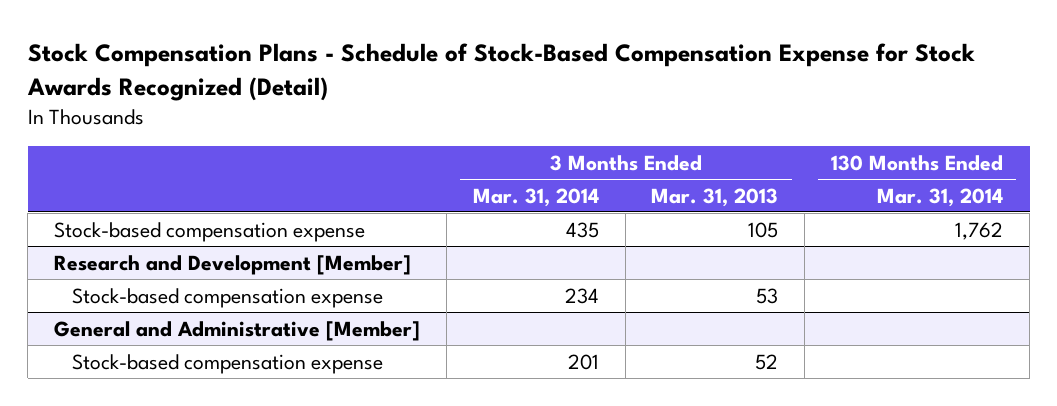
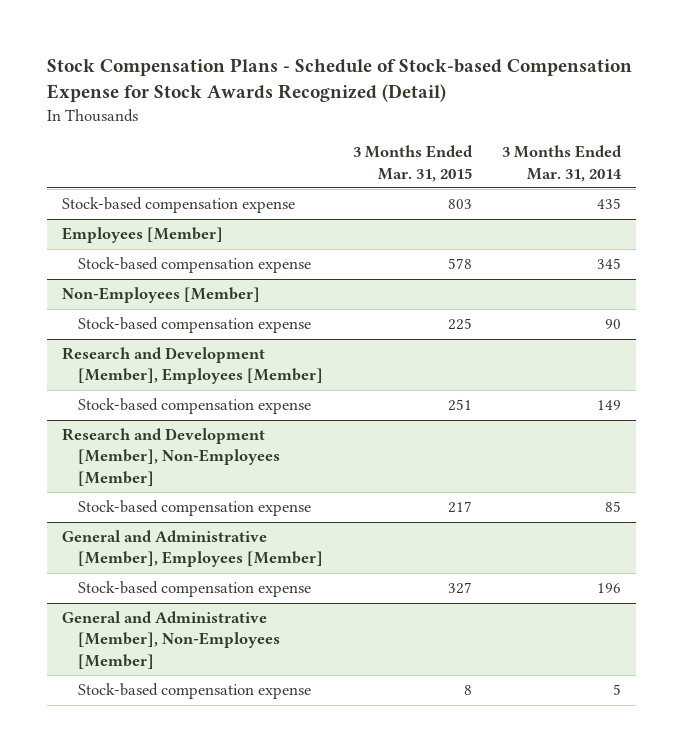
- Stock Compensation Plans - Schedule of Stock-Based Compensation Expense for Stock Awards Recognized (Detail)
+ Stock Compensation Plans - Schedule of Stock-based Compensation Expense for Stock Awards Recognized (Detail)
- | 3 Months Ended Mar. 31, 2014 | 3 Months Ended Mar. 31, 2013 | 130 Months Ended Mar. 31, 2014
+ | 3 Months Ended Mar. 31, 2015 | 3 Months Ended Mar. 31, 2014
- Research and Development [Member]
- Stock-based compensation expense | 234 | 53 |
- General and Administrative [Member]
- Stock-based compensation expense | 201 | 52 |
+ Employees [Member]
+ Stock-based compensation expense | 578 | 345
+ Non-Employees [Member]
+ Stock-based compensation expense | 225 | 90
+ Research and Development [Member], Employees [Member]
+ Stock-based compensation expense | 251 | 149
+ Research and Development [Member], Non-Employees [Member]
+ Stock-based compensation expense | 217 | 85
+ General and Administrative [Member], Employees [Member]
+ Stock-based compensation expense | 327 | 196
+ General and Administrative [Member], Non-Employees [Member]
+ Stock-based compensation expense | 8 | 5

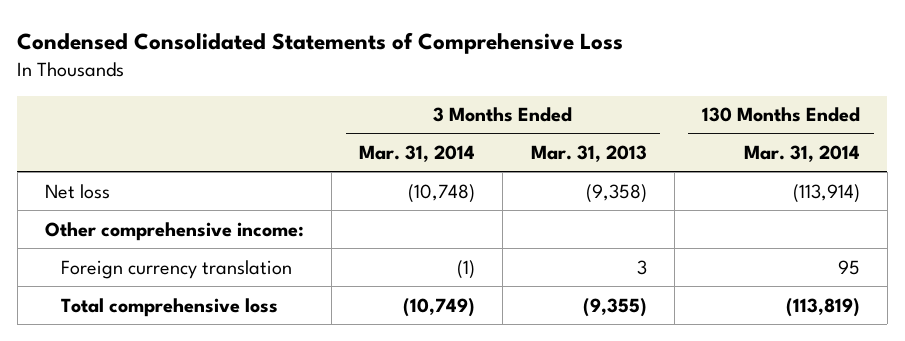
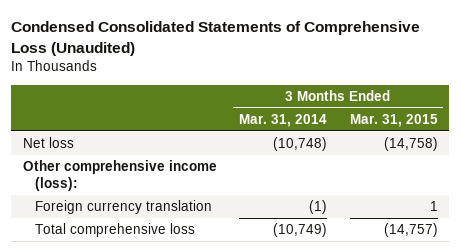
- Condensed Consolidated Statements of Comprehensive Loss
+ Condensed Consolidated Statements of Comprehensive Loss (Unaudited)
- | 3 Months Ended Mar. 31, 2014 | 3 Months Ended Mar. 31, 2013 | 130 Months Ended Mar. 31, 2014
+ | 3 Months Ended Mar. 31, 2014 | 3 Months Ended Mar. 31, 2015
- Other comprehensive income:
+ Other comprehensive income (loss):

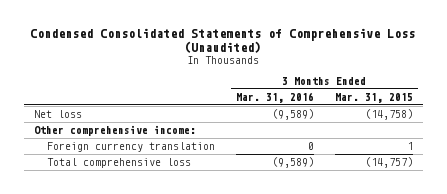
- | 3 Months Ended Mar. 31, 2014 | 3 Months Ended Mar. 31, 2015
+ | 3 Months Ended Mar. 31, 2016 | 3 Months Ended Mar. 31, 2015
- Other comprehensive income (loss):
+ Other comprehensive income:

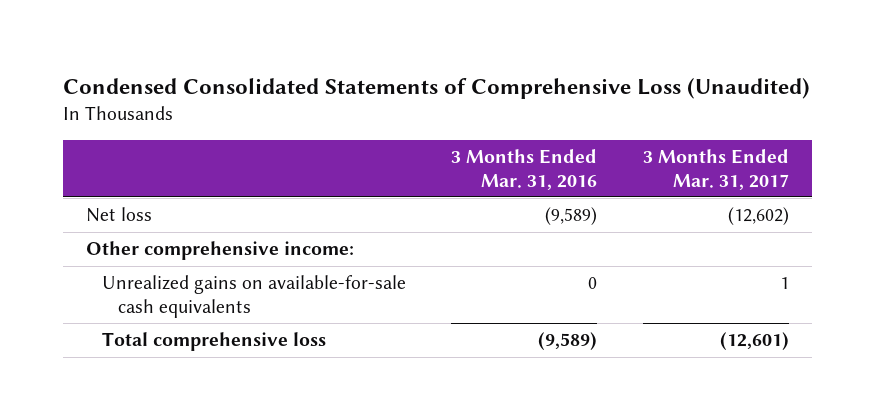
- | 3 Months Ended Mar. 31, 2016 | 3 Months Ended Mar. 31, 2015
+ | 3 Months Ended Mar. 31, 2016 | 3 Months Ended Mar. 31, 2017
- Foreign currency translation | 0 | 1
+ Unrealized gains on available-for-sale cash equivalents | 0 | 1

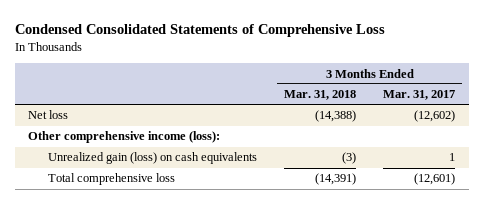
- Condensed Consolidated Statements of Comprehensive Loss (Unaudited)
+ Condensed Consolidated Statements of Comprehensive Loss
- | 3 Months Ended Mar. 31, 2016 | 3 Months Ended Mar. 31, 2017
+ | 3 Months Ended Mar. 31, 2018 | 3 Months Ended Mar. 31, 2017
- Other comprehensive income:
- Unrealized gains on available-for-sale cash equivalents | 0 | 1
+ Other comprehensive income (loss):
+ Unrealized gain (loss) on cash equivalents | (3) | 1

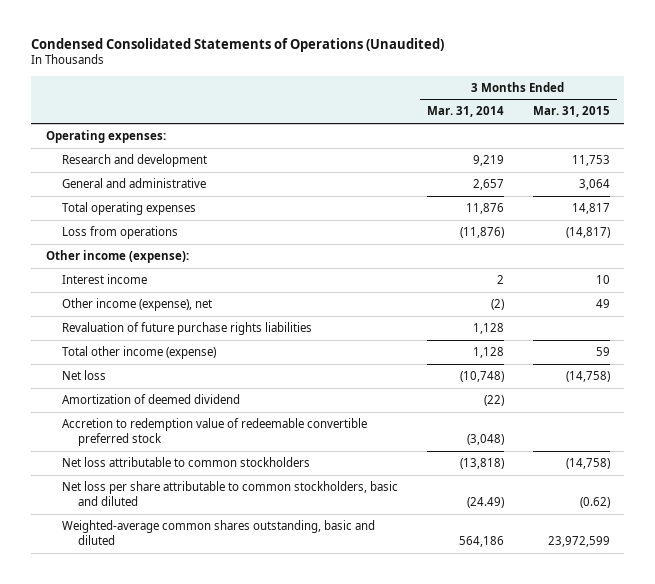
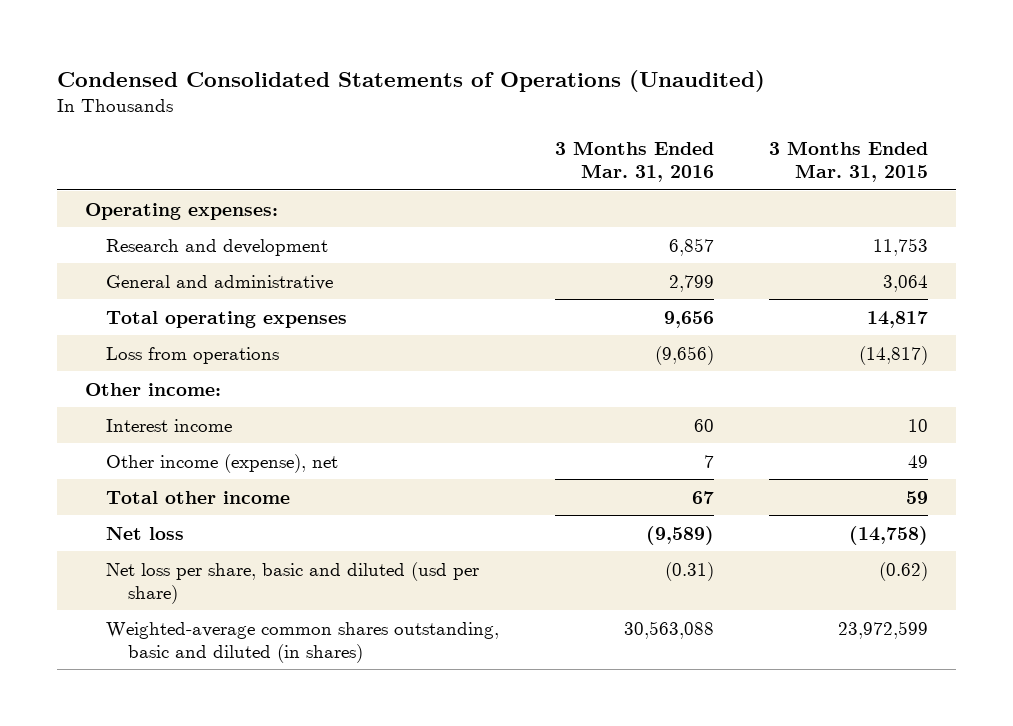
- | 3 Months Ended Mar. 31, 2014 | 3 Months Ended Mar. 31, 2015
+ | 3 Months Ended Mar. 31, 2016 | 3 Months Ended Mar. 31, 2015
- Other income (expense):
+ Other income:
- Revaluation of future purchase rights liabilities | 1,128 |
- Total other income (expense) | 1,128 | 59
+ Total other income | 67 | 59
- Amortization of deemed dividend | (22) |
- Accretion to redemption value of redeemable convertible preferred stock | (3,048) |
- Net loss attributable to common stockholders | (13,818) | (14,758)
- Net loss per share attributable to common stockholders, basic and diluted | (24.49) | (0.62)
- Weighted-average common shares outstanding, basic and diluted | 564,186 | 23,972,599
+ Net loss per share, basic and diluted (usd per share) | (0.31) | (0.62)
+ Weighted-average common shares outstanding, basic and diluted (in shares) | 30,563,088 | 23,972,599

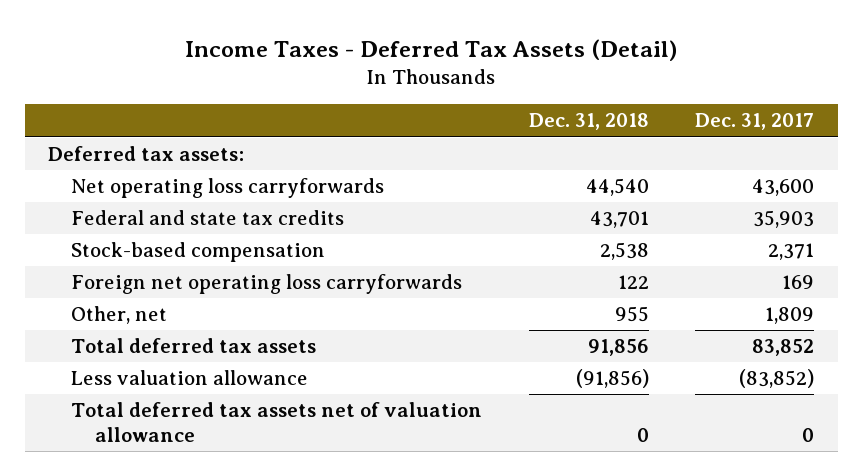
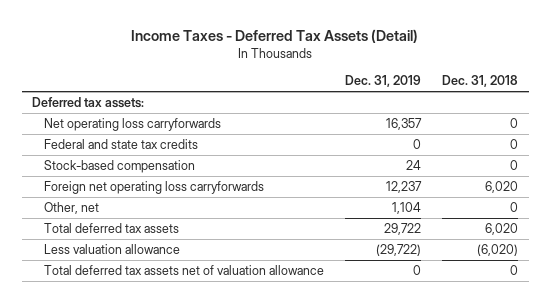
- | Dec. 31, 2018 | Dec. 31, 2017
+ | Dec. 31, 2019 | Dec. 31, 2018
- Net operating loss carryforwards | 44,540 | 43,600
- Federal and state tax credits | 43,701 | 35,903
- Stock-based compensation | 2,538 | 2,371
- Foreign net operating loss carryforwards | 122 | 169
- Other, net | 955 | 1,809
- Total deferred tax assets | 91,856 | 83,852
- Less valuation allowance | (91,856) | (83,852)
+ Net operating loss carryforwards | 16,357 | 0
+ Federal and state tax credits | 0 | 0
+ Stock-based compensation | 24 | 0
+ Foreign net operating loss carryforwards | 12,237 | 6,020
+ Other, net | 1,104 | 0
+ Total deferred tax assets | 29,722 | 6,020
+ Less valuation allowance | (29,722) | (6,020)

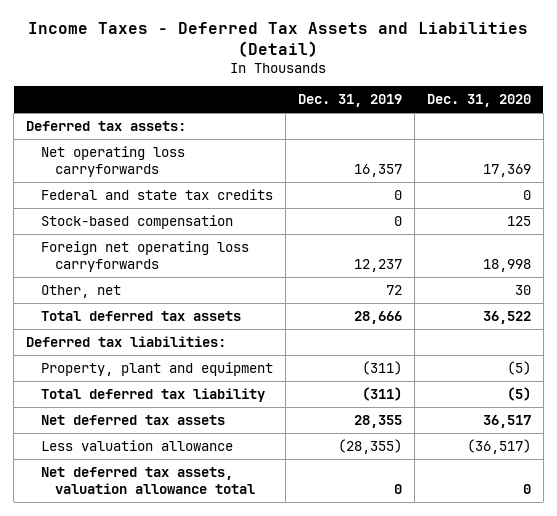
- Income Taxes - Deferred Tax Assets (Detail)
+ Income Taxes - Deferred Tax Assets and Liabilities (Detail)
- | Dec. 31, 2019 | Dec. 31, 2018
+ | Dec. 31, 2019 | Dec. 31, 2020
- Stock-based compensation | 24 | 0
+ Stock-based compensation | 0 | 125
- Other, net | 1,104 | 0
- Total deferred tax assets | 29,722 | 6,020
- Less valuation allowance | (29,722) | (6,020)
- Total deferred tax assets net of valuation allowance | 0 | 0
+ Other, net | 72 | 30
+ Total deferred tax assets | 28,666 | 36,522
+ Deferred tax liabilities:
+ Property, plant and equipment | (311) | (5)
+ Total deferred tax liability | (311) | (5)
+ Net deferred tax assets | 28,355 | 36,517
+ Less valuation allowance | (28,355) | (36,517)
+ Net deferred tax assets, valuation allowance total | 0 | 0

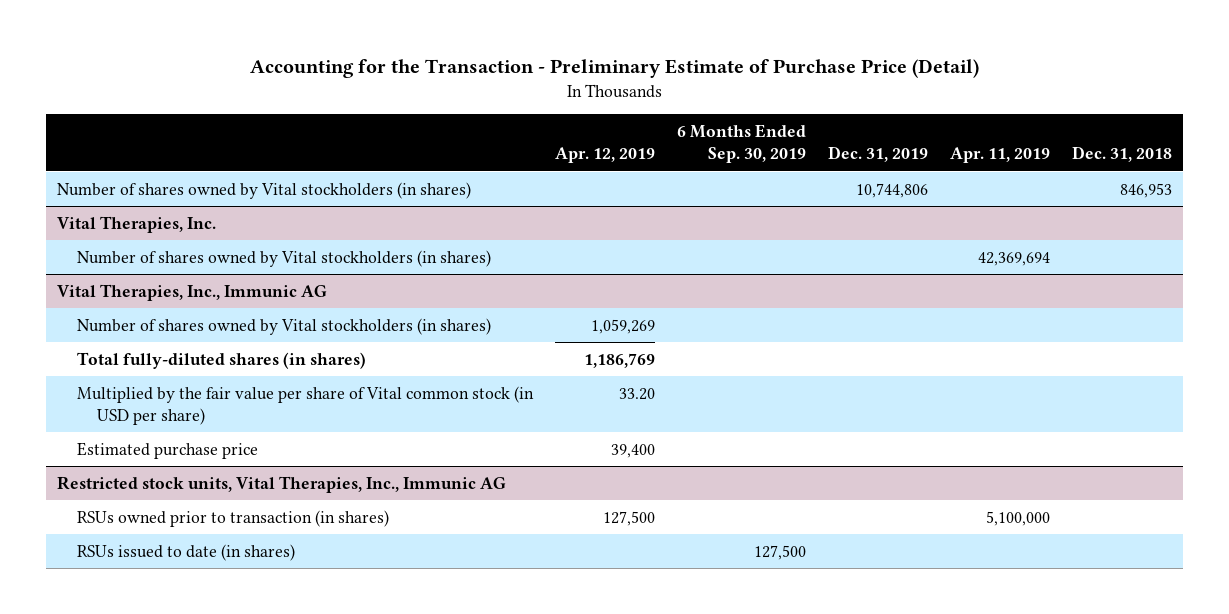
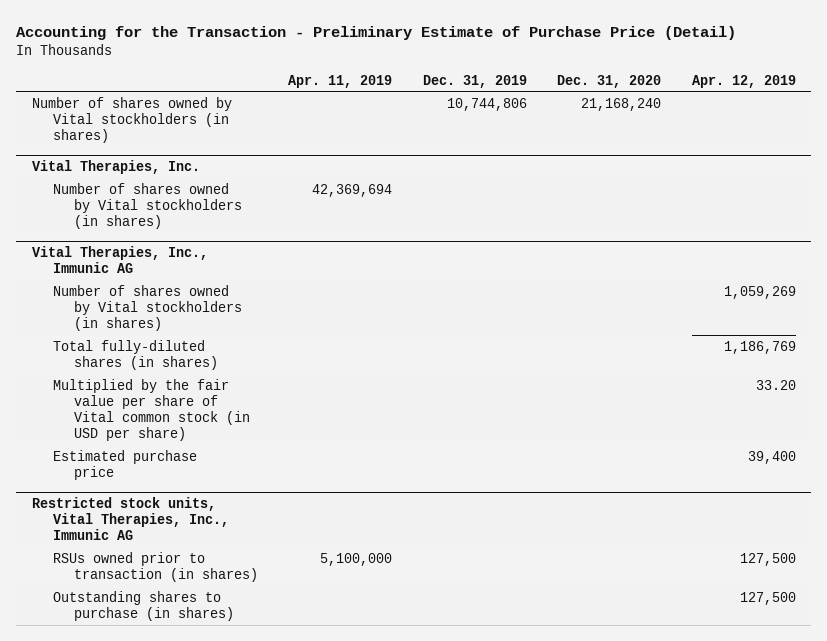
- | Apr. 12, 2019 | 6 Months Ended Sep. 30, 2019 | Dec. 31, 2019 | Apr. 11, 2019 | Dec. 31, 2018
+ | Apr. 11, 2019 | Dec. 31, 2019 | Dec. 31, 2020 | Apr. 12, 2019
@ Restricted stock units, Vital Therapies, Inc., Immunic AG
- RSUs issued to date (in shares) | | 127,500 | | |
+ Outstanding shares to purchase (in shares) | | | | 127,500

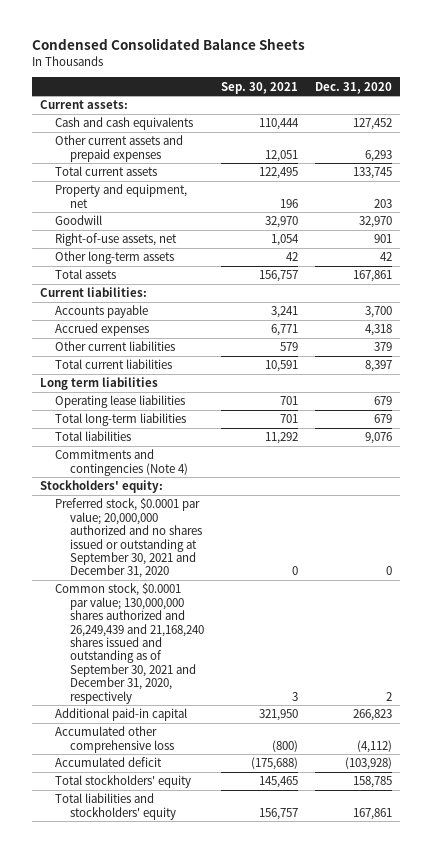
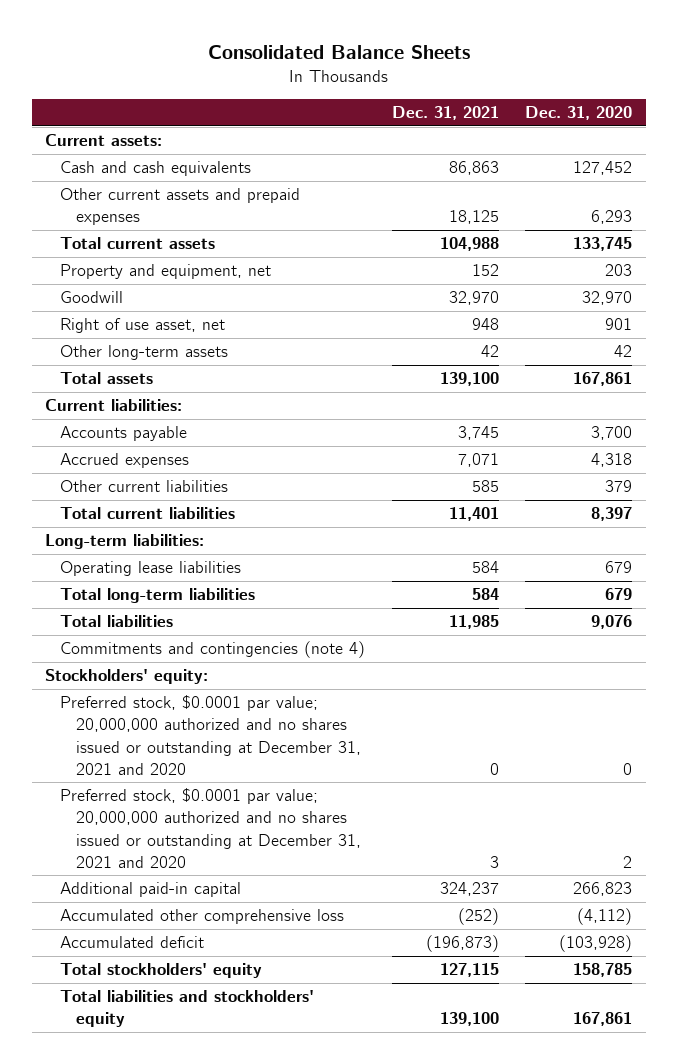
- Condensed Consolidated Balance Sheets
+ Consolidated Balance Sheets
- | Sep. 30, 2021 | Dec. 31, 2020
+ | Dec. 31, 2021 | Dec. 31, 2020
- Right-of-use assets, net | 1,054 | 901
+ Right of use asset, net | 948 | 901
- Long term liabilities
+ Long-term liabilities:
- Commitments and contingencies (Note 4)
+ Commitments and contingencies (note 4)
- Preferred stock, $0.0001 par value; 20,000,000 authorized and no shares issued or outstanding at September 30, 2021 and December 31, 2020 | 0 | 0
- Common stock, $0.0001 par value; 130,000,000 shares authorized and 26,249,439 and 21,168,240 shares issued and outstanding as of September 30, 2021 and December 31, 2020, respectively | 3 | 2
+ Preferred stock, $0.0001 par value; 20,000,000 authorized and no shares issued or outstanding at December 31, 2021 and 2020 | 0 | 0
+ Preferred stock, $0.0001 par value; 20,000,000 authorized and no shares issued or outstanding at December 31, 2021 and 2020 | 3 | 2

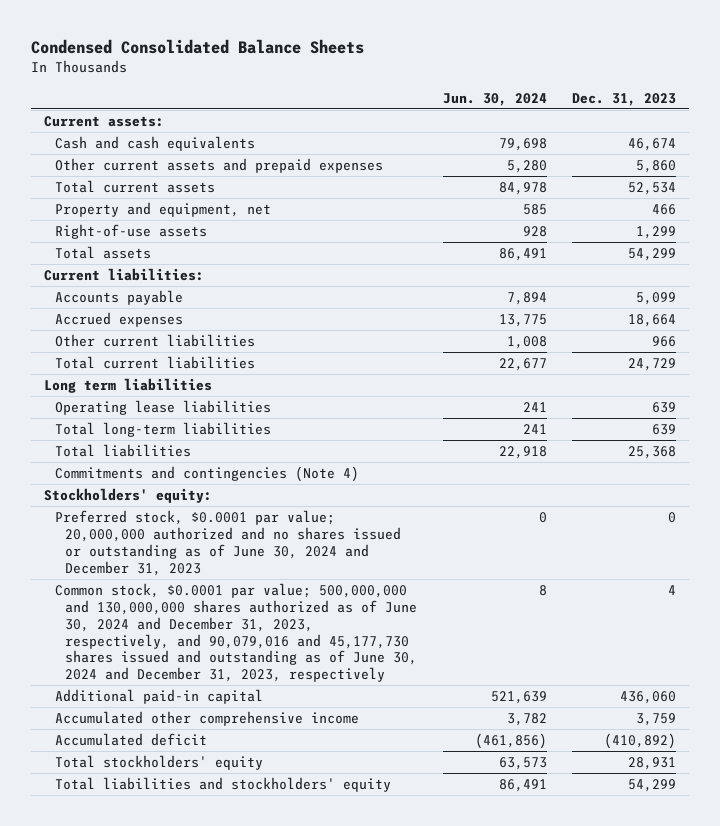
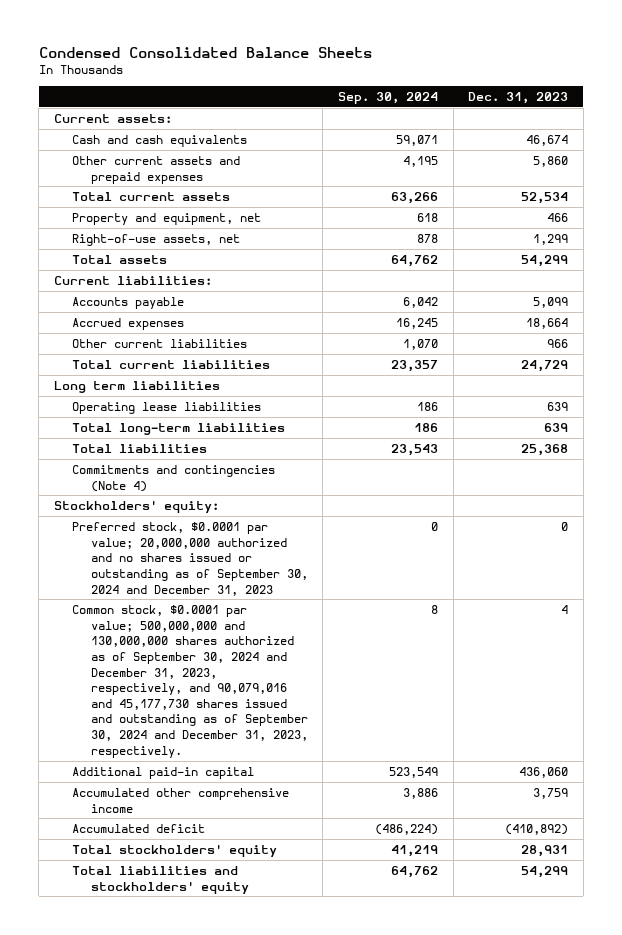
- | Jun. 30, 2024 | Dec. 31, 2023
+ | Sep. 30, 2024 | Dec. 31, 2023
- Right-of-use assets | 928 | 1,299
+ Right-of-use assets, net | 878 | 1,299
- Preferred stock, $0.0001 par value; 20,000,000 authorized and no shares issued or outstanding as of June 30, 2024 and December 31, 2023 | 0 | 0
- Common stock, $0.0001 par value; 500,000,000 and 130,000,000 shares authorized as of June 30, 2024 and December 31, 2023, respectively, and 90,079,016 and 45,177,730 shares issued and outstanding as of June 30, 2024 and December 31, 2023, respectively | 8 | 4
+ Preferred stock, $0.0001 par value; 20,000,000 authorized and no shares issued or outstanding as of September 30, 2024 and December 31, 2023 | 0 | 0
+ Common stock, $0.0001 par value; 500,000,000 and 130,000,000 shares authorized as of September 30, 2024 and December 31, 2023, respectively, and 90,079,016 and 45,177,730 shares issued and outstanding as of September 30, 2024 and December 31, 2023, respectively. | 8 | 4

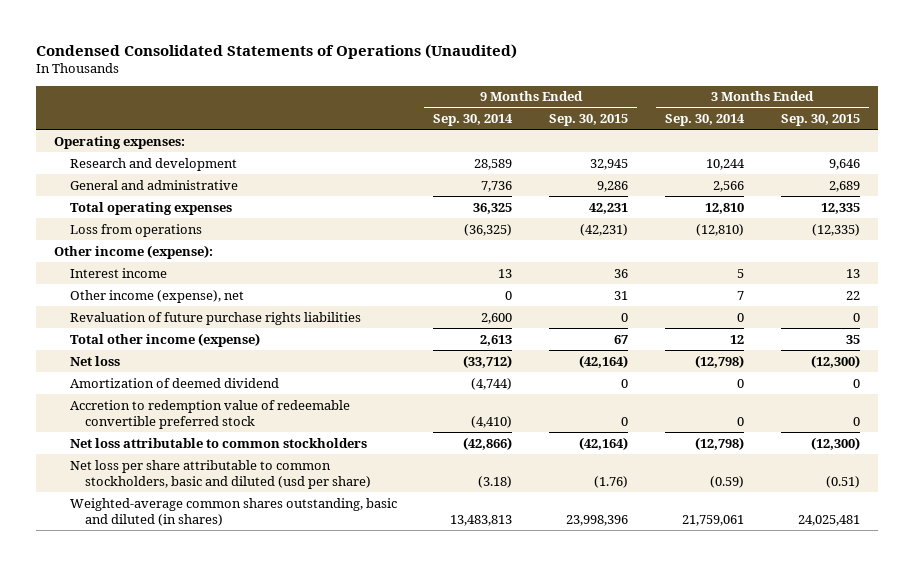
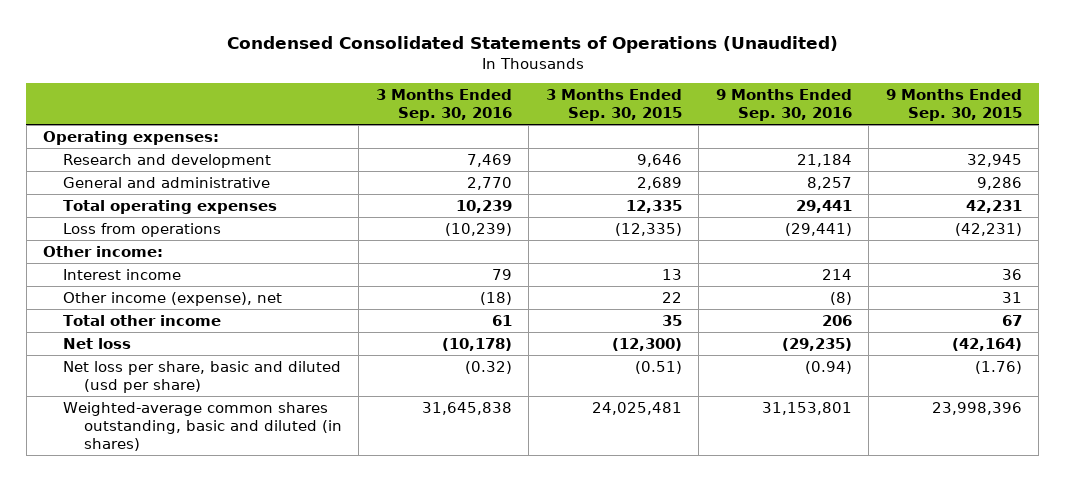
- | 9 Months Ended Sep. 30, 2014 | 9 Months Ended Sep. 30, 2015 | 3 Months Ended Sep. 30, 2014 | 3 Months Ended Sep. 30, 2015
+ | 3 Months Ended Sep. 30, 2016 | 3 Months Ended Sep. 30, 2015 | 9 Months Ended Sep. 30, 2016 | 9 Months Ended Sep. 30, 2015
- Other income (expense):
+ Other income:
- Revaluation of future purchase rights liabilities | 2,600 | 0 | 0 | 0
- Total other income (expense) | 2,613 | 67 | 12 | 35
+ Total other income | 61 | 35 | 206 | 67
- Amortization of deemed dividend | (4,744) | 0 | 0 | 0
- Accretion to redemption value of redeemable convertible preferred stock | (4,410) | 0 | 0 | 0
- Net loss attributable to common stockholders | (42,866) | (42,164) | (12,798) | (12,300)
- Net loss per share attributable to common stockholders, basic and diluted (usd per share) | (3.18) | (1.76) | (0.59) | (0.51)
+ Net loss per share, basic and diluted (usd per share) | (0.32) | (0.51) | (0.94) | (1.76)

